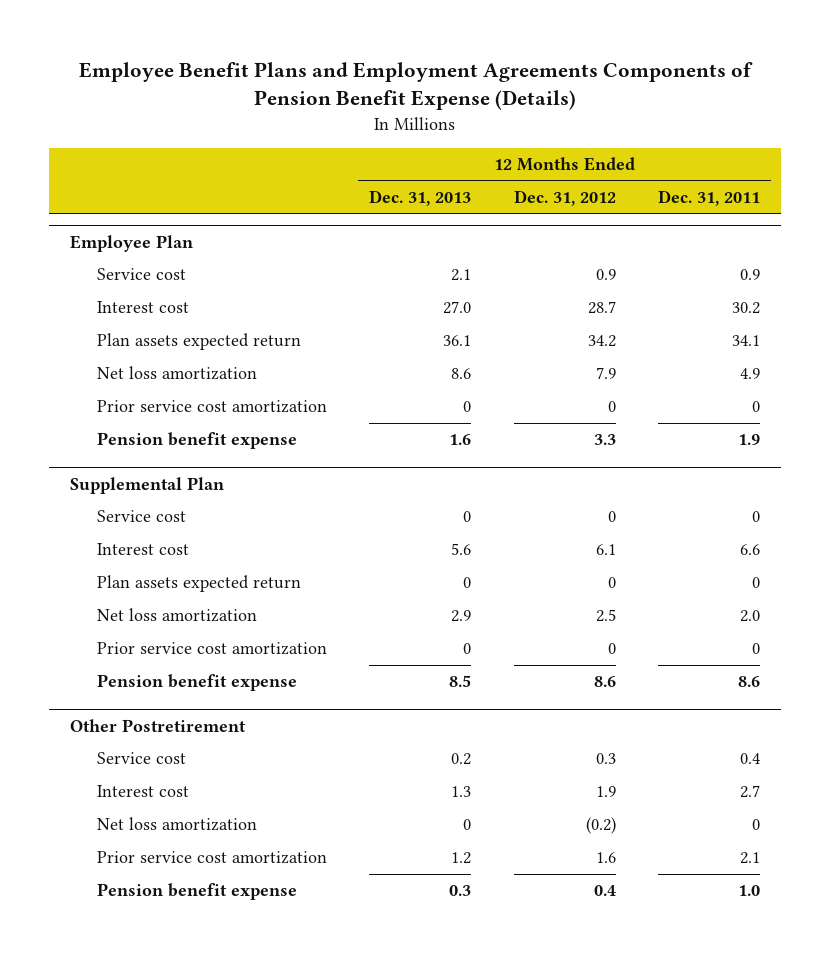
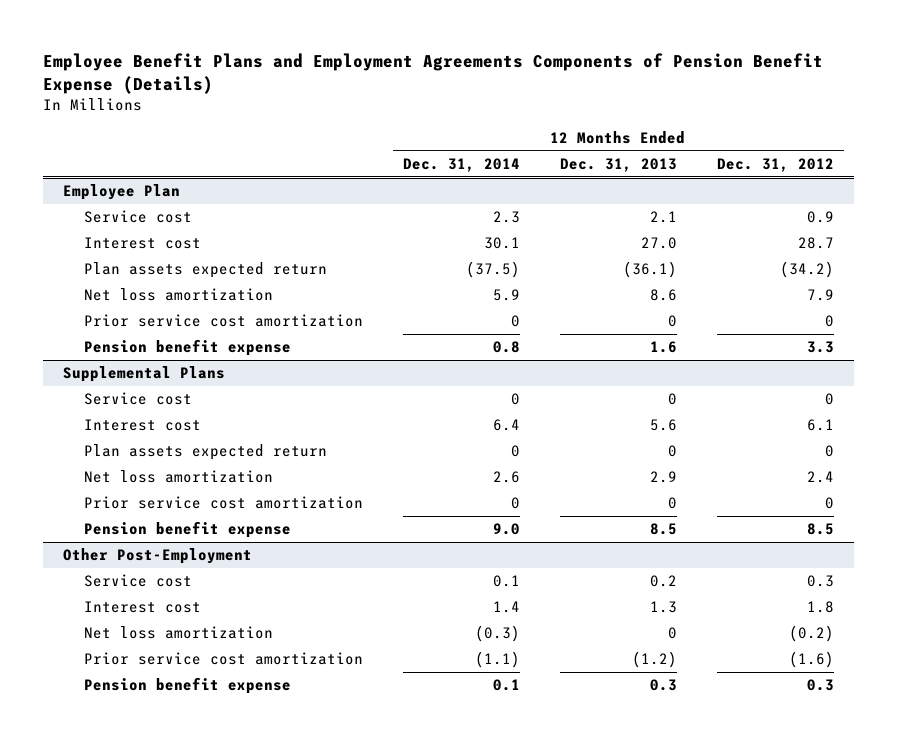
- | 12 Months Ended Dec. 31, 2013 | 12 Months Ended Dec. 31, 2012 | 12 Months Ended Dec. 31, 2011
+ | 12 Months Ended Dec. 31, 2014 | 12 Months Ended Dec. 31, 2013 | 12 Months Ended Dec. 31, 2012
@ Employee Plan
- Plan assets expected return | 36.1 | 34.2 | 34.1
+ Plan assets expected return | (37.5) | (36.1) | (34.2)
- Supplemental Plan
+ Supplemental Plans
- Net loss amortization | 2.9 | 2.5 | 2.0
+ Net loss amortization | 2.6 | 2.9 | 2.4
- Pension benefit expense | 8.5 | 8.6 | 8.6
- Other Postretirement
+ Pension benefit expense | 9.0 | 8.5 | 8.5
+ Other Post-Employment
- Interest cost | 1.3 | 1.9 | 2.7
+ Interest cost | 1.4 | 1.3 | 1.8
- Prior service cost amortization | 1.2 | 1.6 | 2.1
- Pension benefit expense | 0.3 | 0.4 | 1.0
+ Prior service cost amortization | (1.1) | (1.2) | (1.6)
+ Pension benefit expense | 0.1 | 0.3 | 0.3

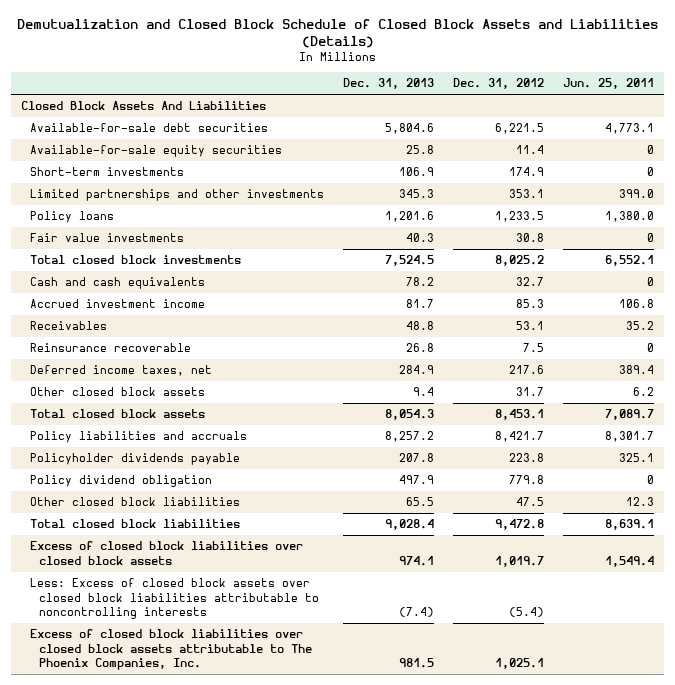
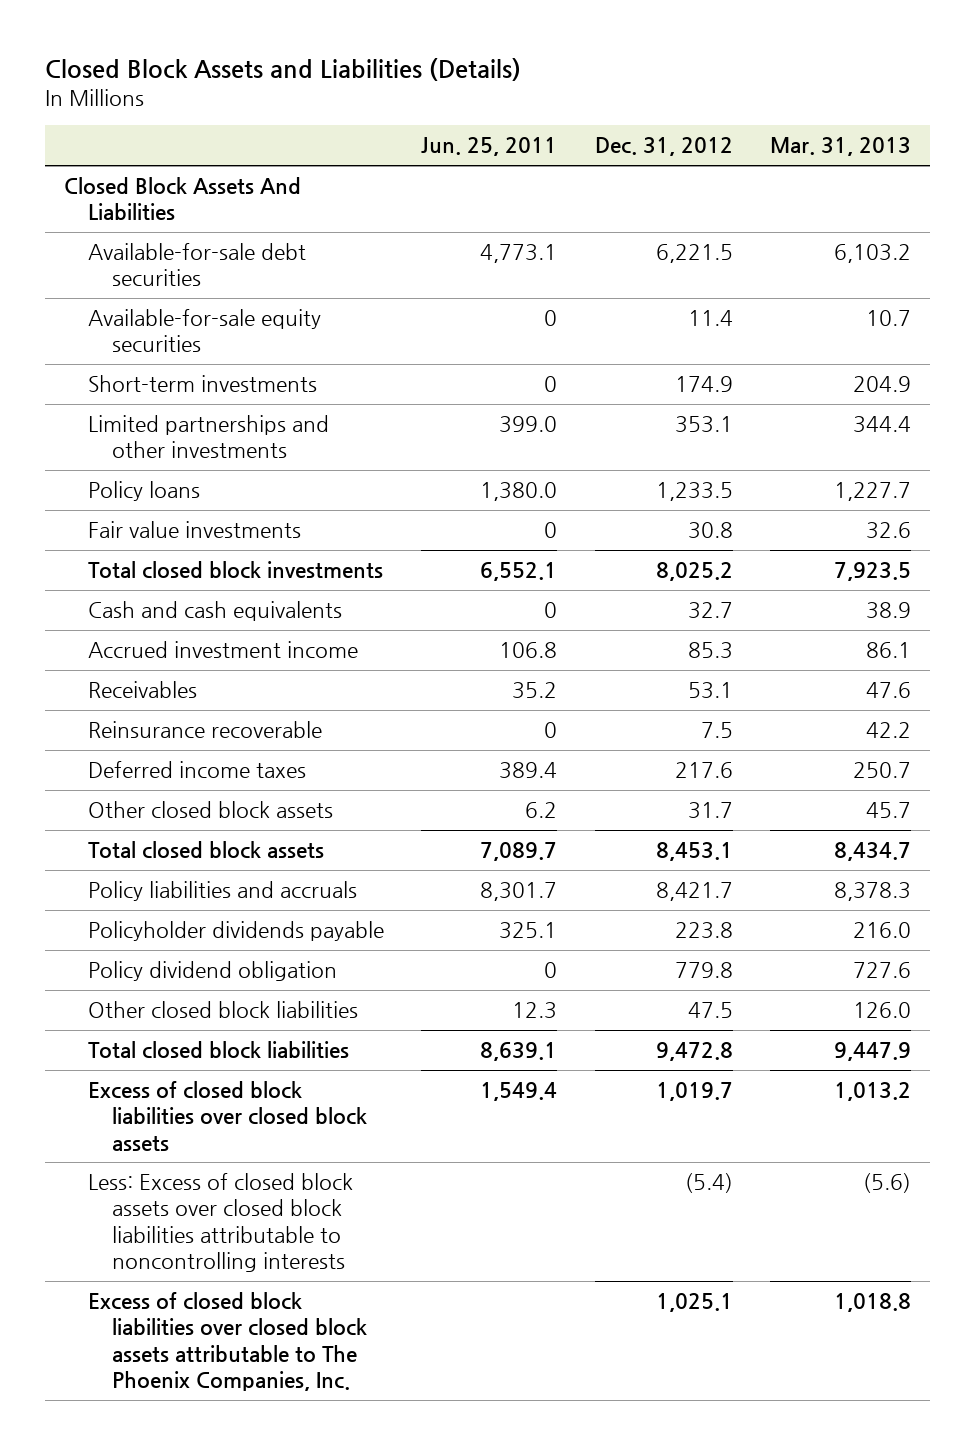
- Demutualization and Closed Block Schedule of Closed Block Assets and Liabilities (Details)
+ Closed Block Assets and Liabilities (Details)
- | Dec. 31, 2013 | Dec. 31, 2012 | Jun. 25, 2011
+ | Jun. 25, 2011 | Dec. 31, 2012 | Mar. 31, 2013
- Deferred income taxes, net | 284.9 | 217.6 | 389.4
+ Deferred income taxes | 389.4 | 217.6 | 250.7

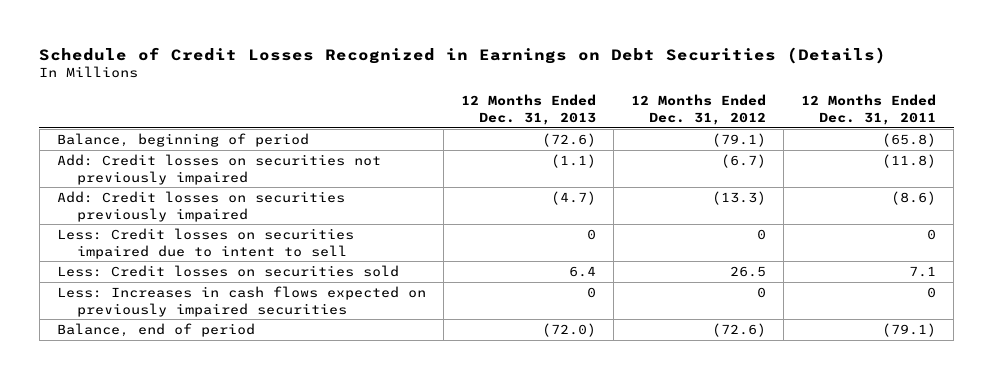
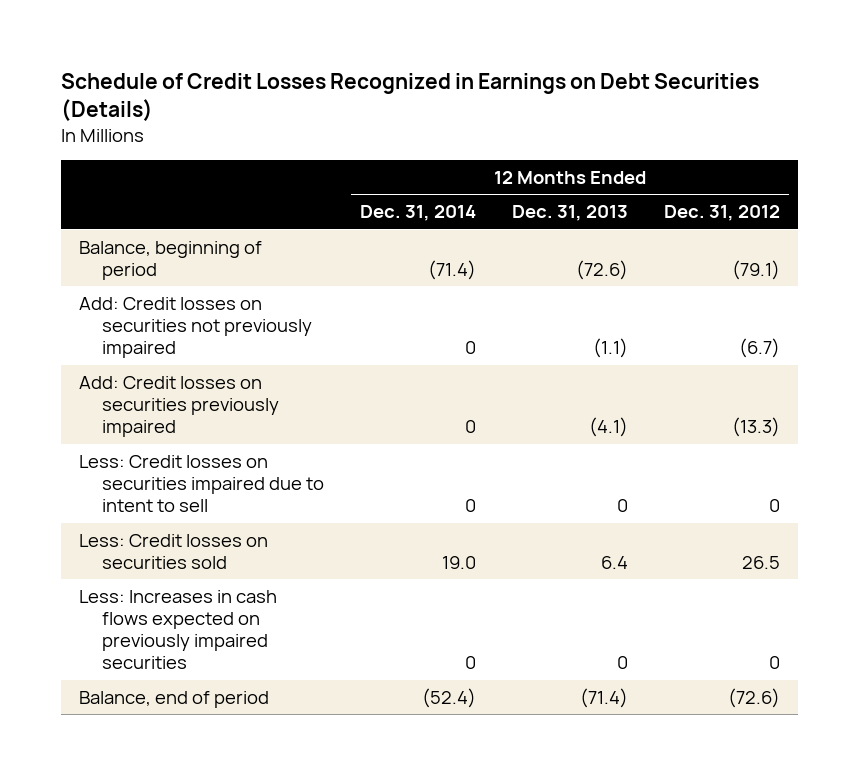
- | 12 Months Ended Dec. 31, 2013 | 12 Months Ended Dec. 31, 2012 | 12 Months Ended Dec. 31, 2011
+ | 12 Months Ended Dec. 31, 2014 | 12 Months Ended Dec. 31, 2013 | 12 Months Ended Dec. 31, 2012
- Add: Credit losses on securities previously impaired | (4.7) | (13.3) | (8.6)
+ Add: Credit losses on securities previously impaired | 0 | (4.1) | (13.3)
- Balance, end of period | (72.0) | (72.6) | (79.1)
+ Balance, end of period | (52.4) | (71.4) | (72.6)

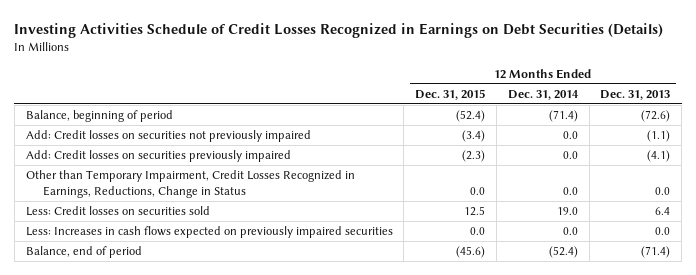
- Schedule of Credit Losses Recognized in Earnings on Debt Securities (Details)
+ Investing Activities Schedule of Credit Losses Recognized in Earnings on Debt Securities (Details)
- | 12 Months Ended Dec. 31, 2014 | 12 Months Ended Dec. 31, 2013 | 12 Months Ended Dec. 31, 2012
+ | 12 Months Ended Dec. 31, 2015 | 12 Months Ended Dec. 31, 2014 | 12 Months Ended Dec. 31, 2013
- Add: Credit losses on securities not previously impaired | 0 | (1.1) | (6.7)
- Add: Credit losses on securities previously impaired | 0 | (4.1) | (13.3)
- Less: Credit losses on securities impaired due to intent to sell | 0 | 0 | 0
+ Add: Credit losses on securities not previously impaired | (3.4) | 0.0 | (1.1)
+ Add: Credit losses on securities previously impaired | (2.3) | 0.0 | (4.1)
+ Other than Temporary Impairment, Credit Losses Recognized in Earnings, Reductions, Change in Status | 0.0 | 0.0 | 0.0
- Less: Increases in cash flows expected on previously impaired securities | 0 | 0 | 0
+ Less: Increases in cash flows expected on previously impaired securities | 0.0 | 0.0 | 0.0

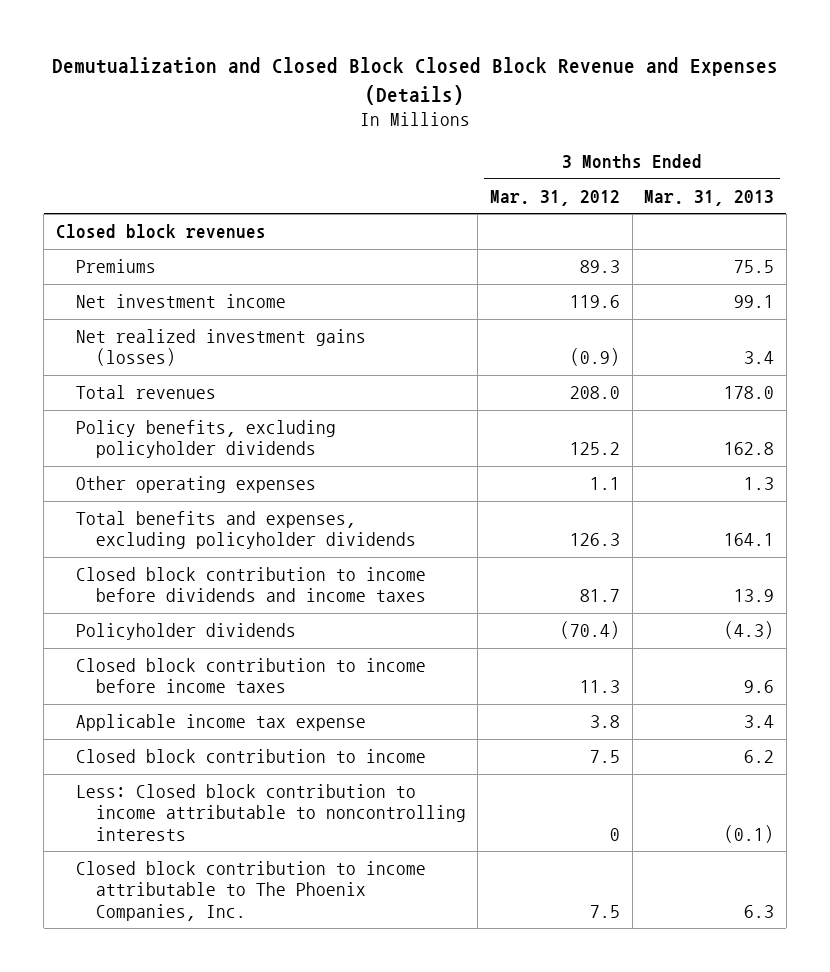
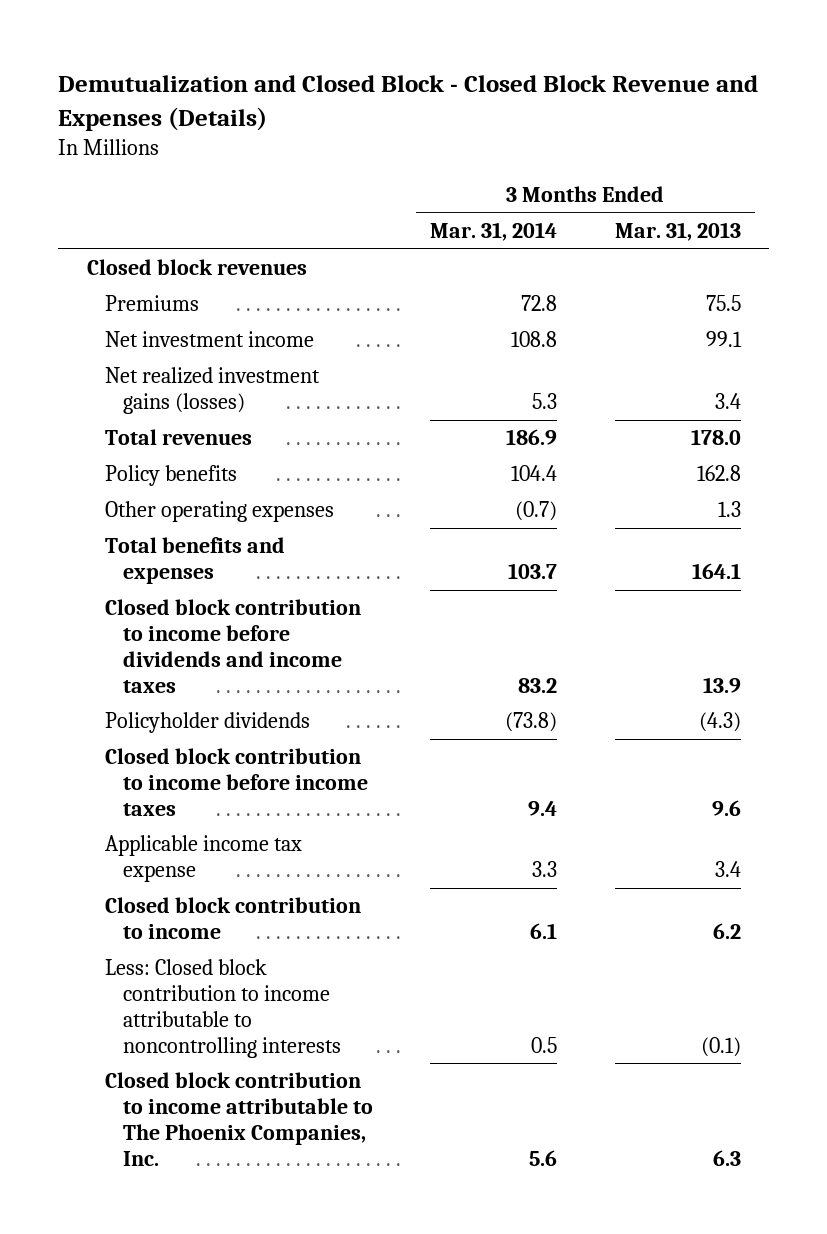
- Demutualization and Closed Block Closed Block Revenue and Expenses (Details)
+ Demutualization and Closed Block - Closed Block Revenue and Expenses (Details)
- | 3 Months Ended Mar. 31, 2012 | 3 Months Ended Mar. 31, 2013
+ | 3 Months Ended Mar. 31, 2014 | 3 Months Ended Mar. 31, 2013
- Policy benefits, excluding policyholder dividends | 125.2 | 162.8
+ Policy benefits | 104.4 | 162.8
- Total benefits and expenses, excluding policyholder dividends | 126.3 | 164.1
+ Total benefits and expenses | 103.7 | 164.1

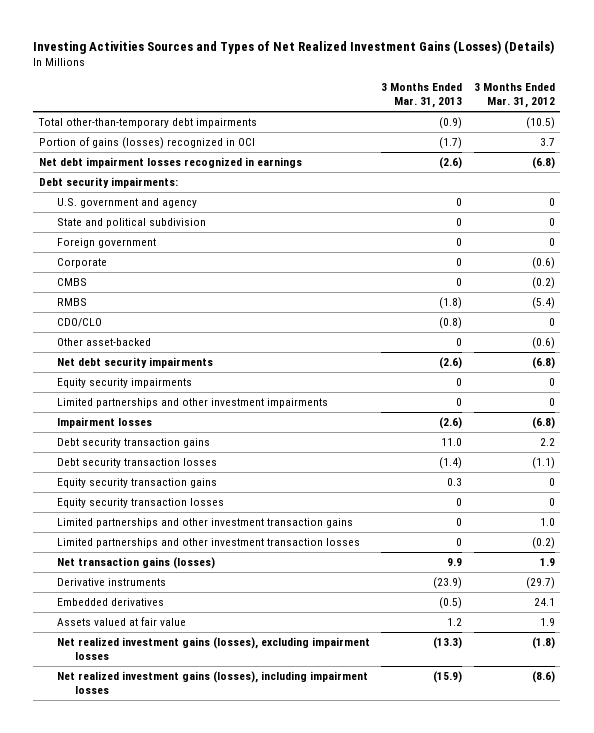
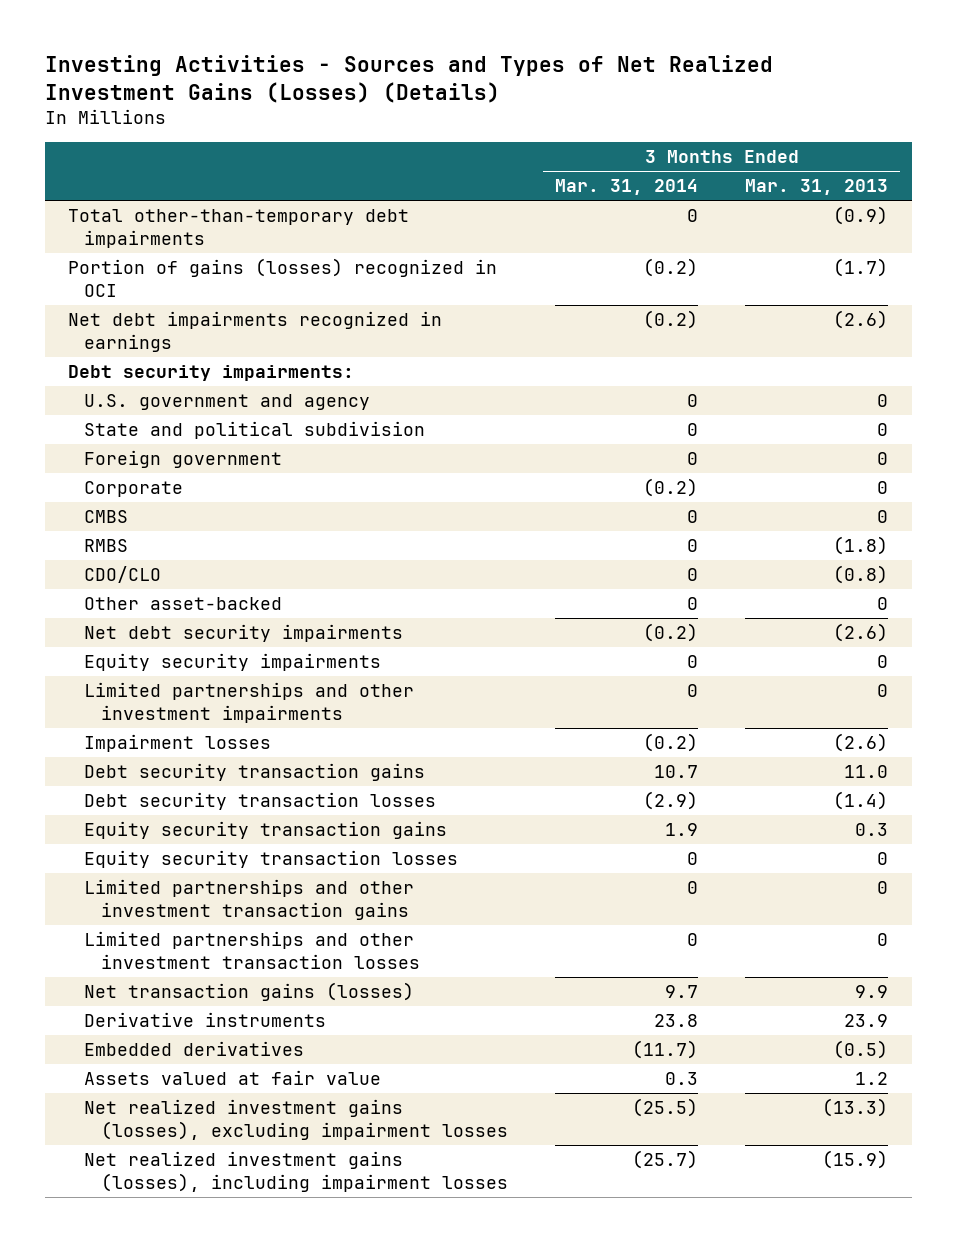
- Investing Activities Sources and Types of Net Realized Investment Gains (Losses) (Details)
+ Investing Activities - Sources and Types of Net Realized Investment Gains (Losses) (Details)
- | 3 Months Ended Mar. 31, 2013 | 3 Months Ended Mar. 31, 2012
+ | 3 Months Ended Mar. 31, 2014 | 3 Months Ended Mar. 31, 2013
- Net debt impairment losses recognized in earnings | (2.6) | (6.8)
+ Net debt impairments recognized in earnings | (0.2) | (2.6)
- Derivative instruments | (23.9) | (29.7)
+ Derivative instruments | 23.8 | 23.9

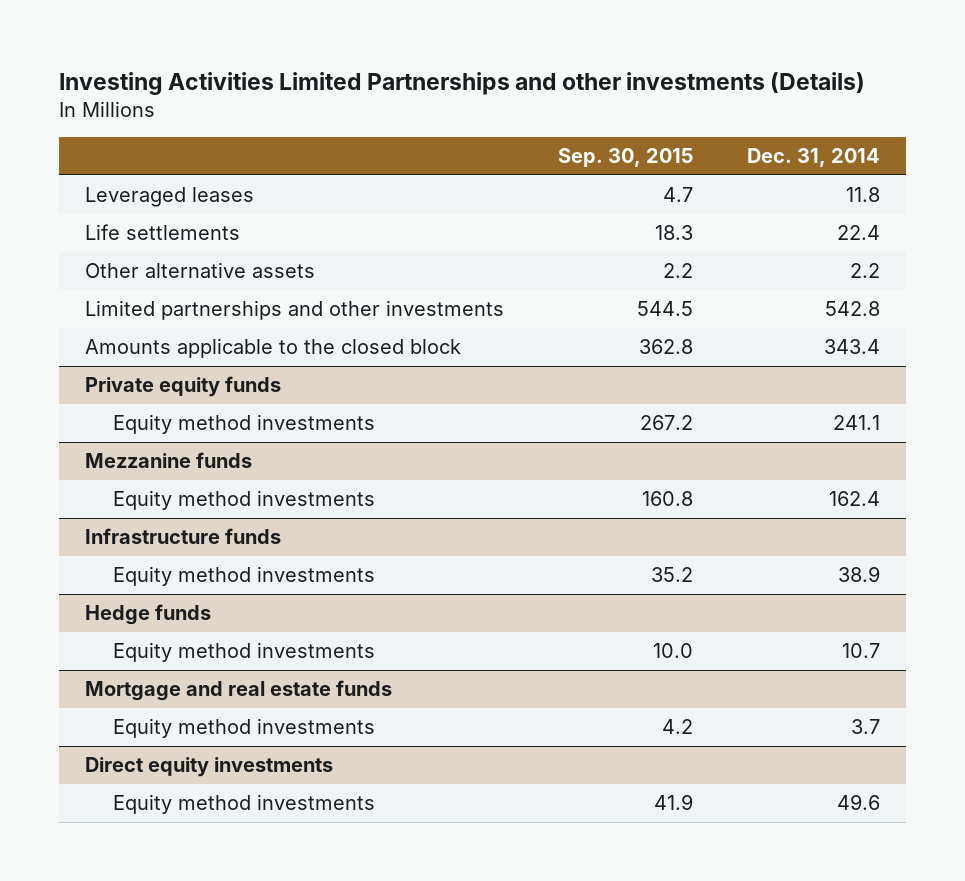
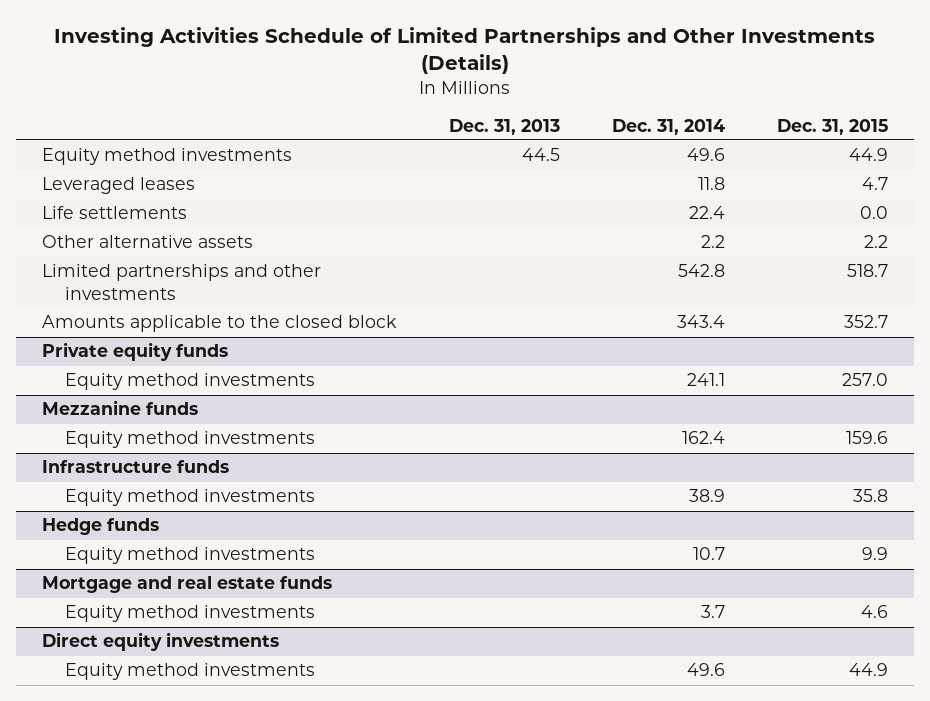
- Investing Activities Limited Partnerships and other investments (Details)
+ Investing Activities Schedule of Limited Partnerships and Other Investments (Details)
- | Sep. 30, 2015 | Dec. 31, 2014
+ | Dec. 31, 2013 | Dec. 31, 2014 | Dec. 31, 2015
+ Equity method investments | 44.5 | 49.6 | 44.9

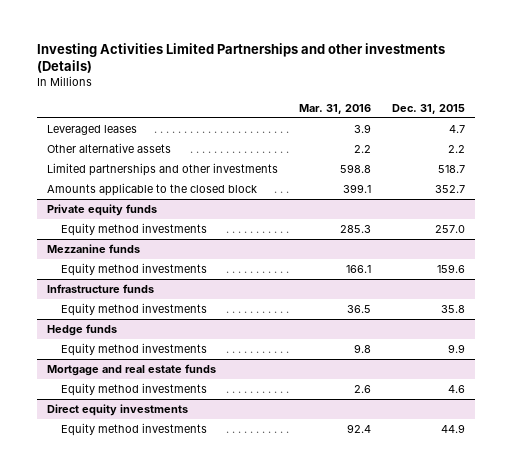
- Investing Activities Schedule of Limited Partnerships and Other Investments (Details)
+ Investing Activities Limited Partnerships and other investments (Details)
- | Dec. 31, 2013 | Dec. 31, 2014 | Dec. 31, 2015
+ | Mar. 31, 2016 | Dec. 31, 2015
- Equity method investments | 44.5 | 49.6 | 44.9
- Life settlements | | 22.4 | 0.0

